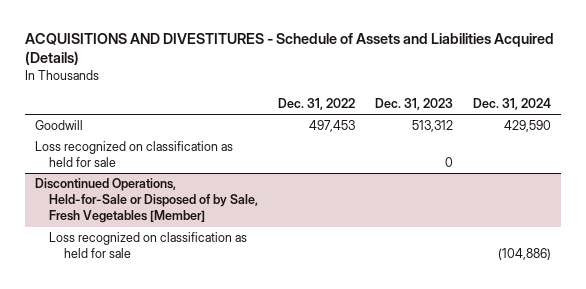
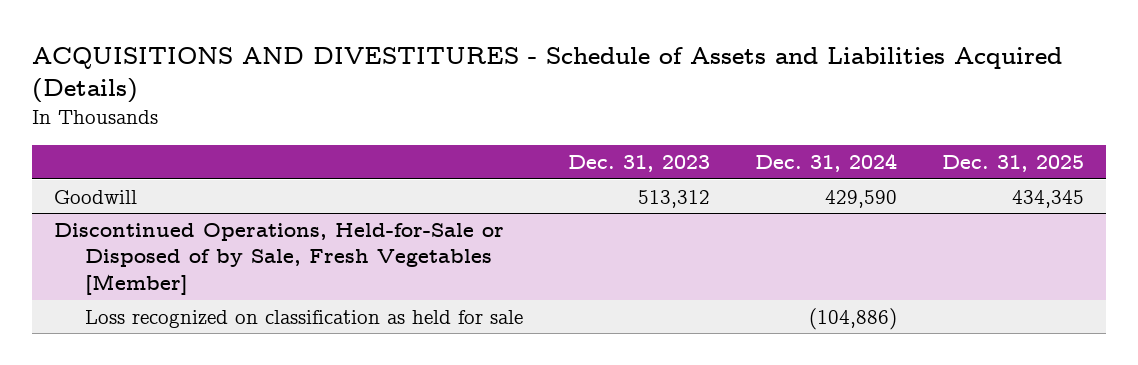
- | Dec. 31, 2022 | Dec. 31, 2023 | Dec. 31, 2024
+ | Dec. 31, 2023 | Dec. 31, 2024 | Dec. 31, 2025
- Loss recognized on classification as held for sale | | 0 |

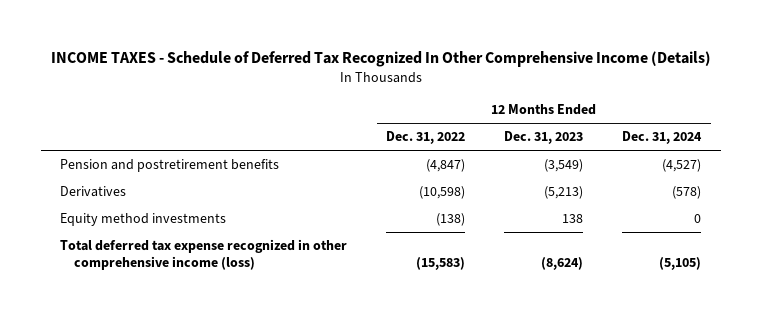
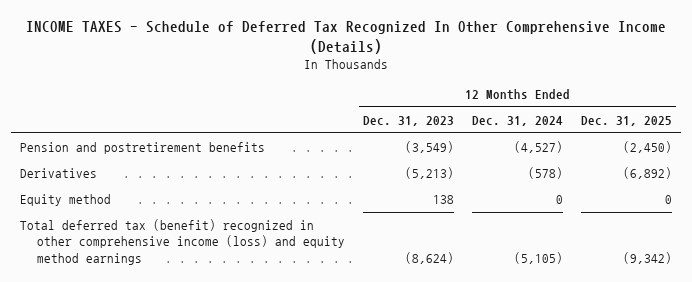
- | 12 Months Ended Dec. 31, 2022 | 12 Months Ended Dec. 31, 2023 | 12 Months Ended Dec. 31, 2024
+ | 12 Months Ended Dec. 31, 2023 | 12 Months Ended Dec. 31, 2024 | 12 Months Ended Dec. 31, 2025
- Equity method investments | (138) | 138 | 0
- Total deferred tax expense recognized in other comprehensive income (loss) | (15,583) | (8,624) | (5,105)
+ Equity method | 138 | 0 | 0
+ Total deferred tax (benefit) recognized in other comprehensive income (loss) and equity method earnings | (8,624) | (5,105) | (9,342)

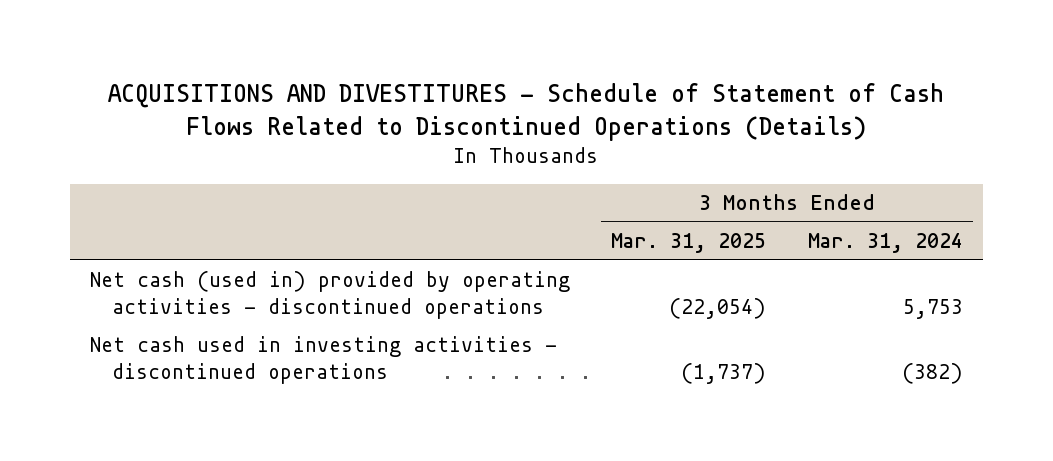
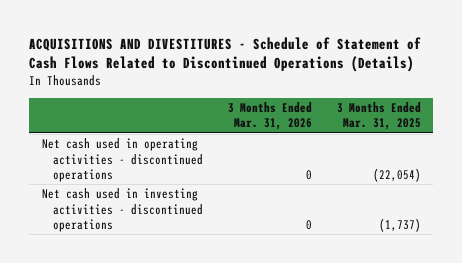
- | 3 Months Ended Mar. 31, 2025 | 3 Months Ended Mar. 31, 2024
+ | 3 Months Ended Mar. 31, 2026 | 3 Months Ended Mar. 31, 2025
- Net cash (used in) provided by operating activities - discontinued operations | (22,054) | 5,753
+ Net cash used in operating activities - discontinued operations | 0 | (22,054)

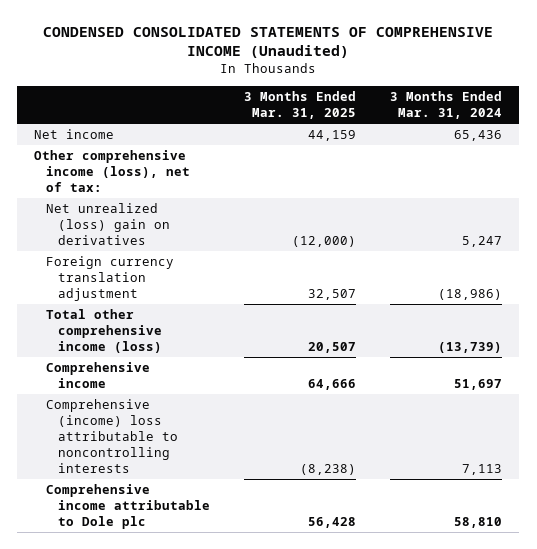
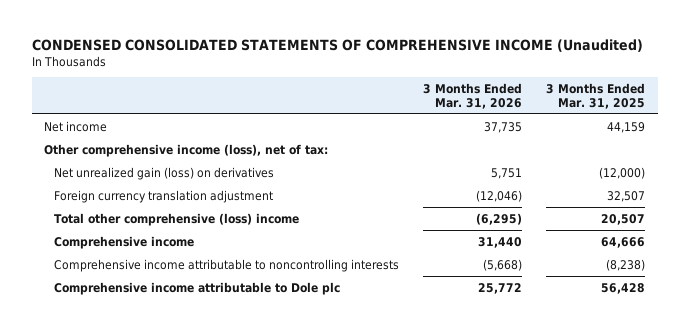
- | 3 Months Ended Mar. 31, 2025 | 3 Months Ended Mar. 31, 2024
+ | 3 Months Ended Mar. 31, 2026 | 3 Months Ended Mar. 31, 2025
- Net unrealized (loss) gain on derivatives | (12,000) | 5,247
+ Net unrealized gain (loss) on derivatives | 5,751 | (12,000)
- Total other comprehensive income (loss) | 20,507 | (13,739)
+ Total other comprehensive (loss) income | (6,295) | 20,507
- Comprehensive (income) loss attributable to noncontrolling interests | (8,238) | 7,113
+ Comprehensive income attributable to noncontrolling interests | (5,668) | (8,238)

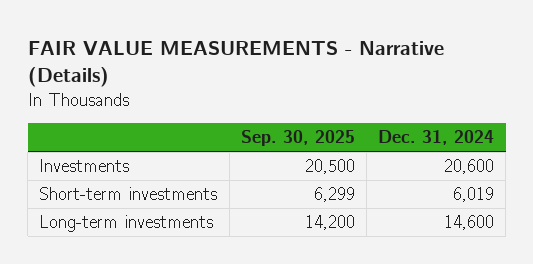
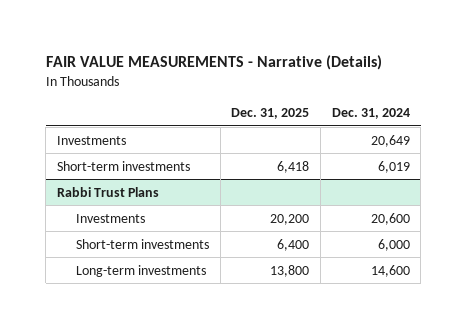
- | Sep. 30, 2025 | Dec. 31, 2024
+ | Dec. 31, 2025 | Dec. 31, 2024
- Investments | 20,500 | 20,600
+ Investments | | 20,649
+ Rabbi Trust Plans
+ Investments | 20,200 | 20,600
+ Short-term investments | 6,400 | 6,000

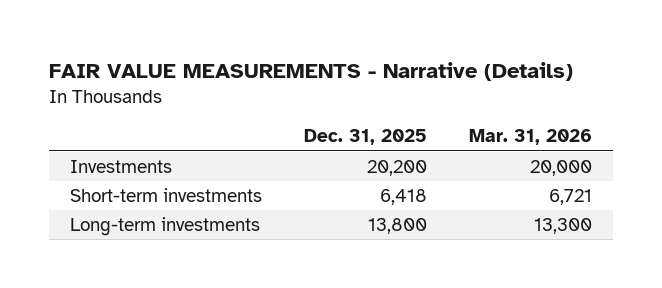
- | Dec. 31, 2025 | Dec. 31, 2024
+ | Dec. 31, 2025 | Mar. 31, 2026
- Investments | | 20,649
- Rabbi Trust Plans
- Short-term investments | 6,400 | 6,000
moved down: Short-term investments | 6,418 | 6,721

